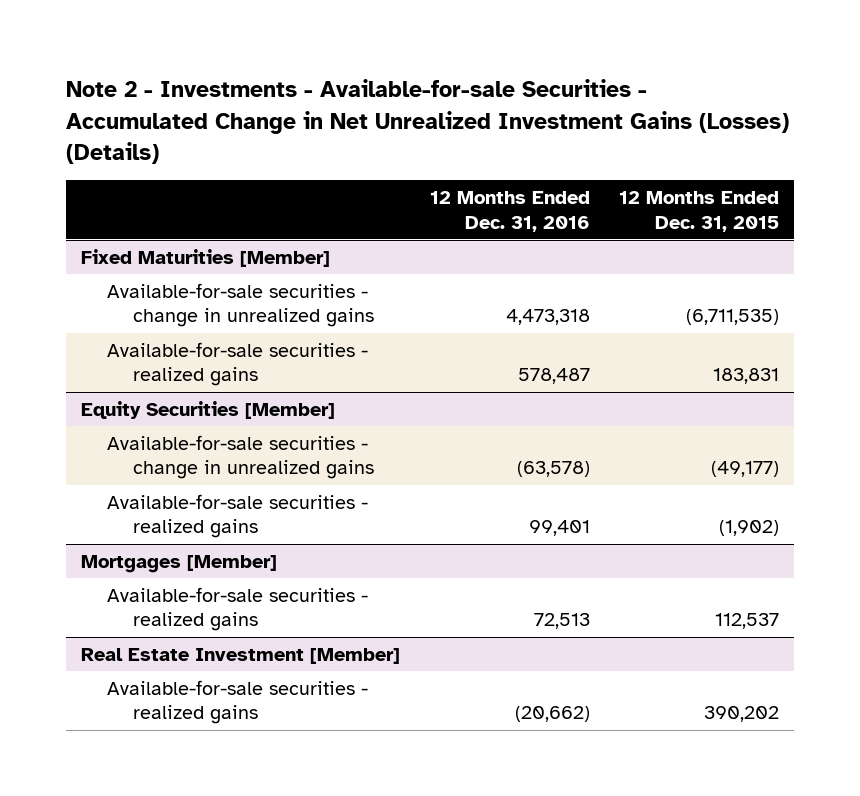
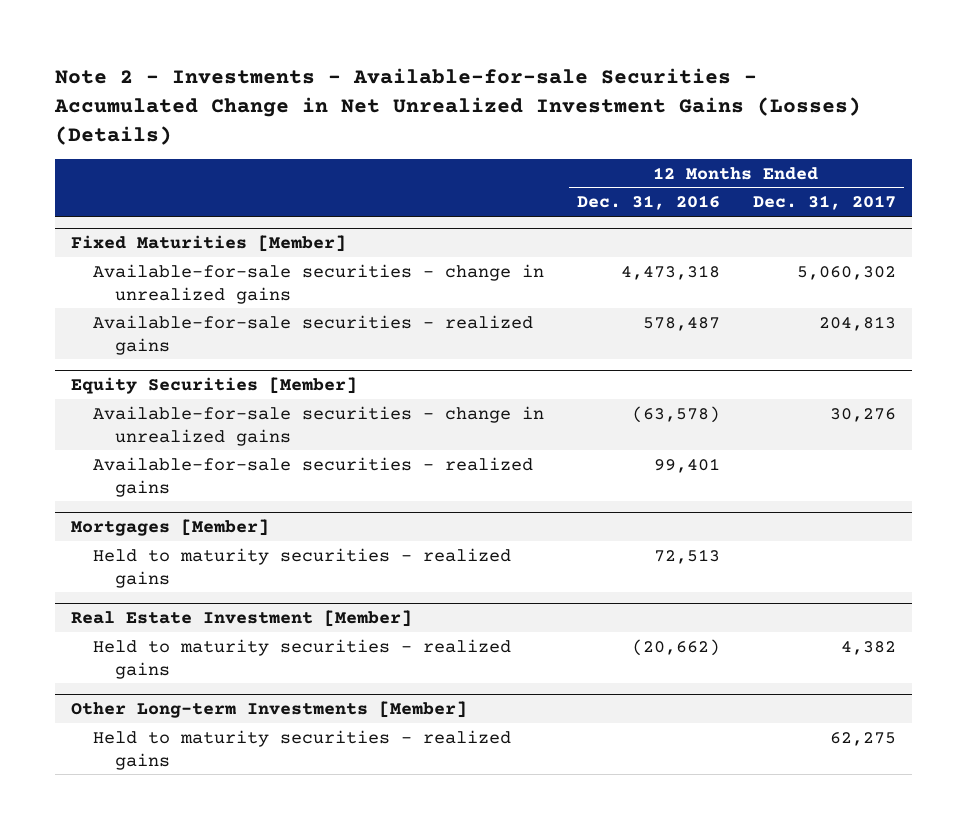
- | 12 Months Ended Dec. 31, 2016 | 12 Months Ended Dec. 31, 2015
+ | 12 Months Ended Dec. 31, 2016 | 12 Months Ended Dec. 31, 2017
@ Mortgages [Member]
- Available-for-sale securities - realized gains | 72,513 | 112,537
+ Held to maturity securities - realized gains | 72,513 |
@ Real Estate Investment [Member]
- Available-for-sale securities - realized gains | (20,662) | 390,202
+ Held to maturity securities - realized gains | (20,662) | 4,382
+ Other Long-term Investments [Member]
+ Held to maturity securities - realized gains | | 62,275

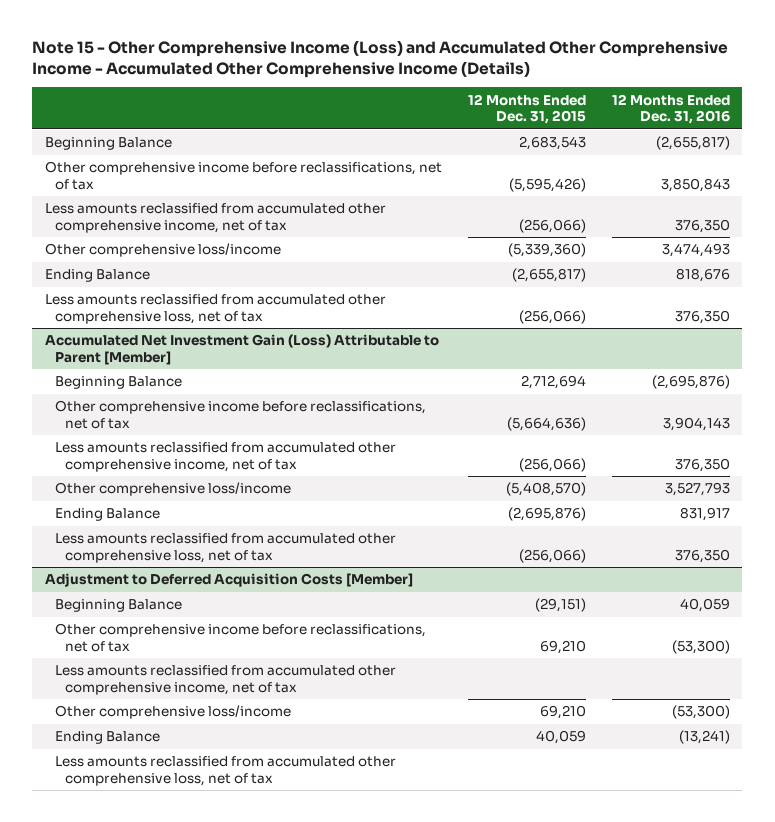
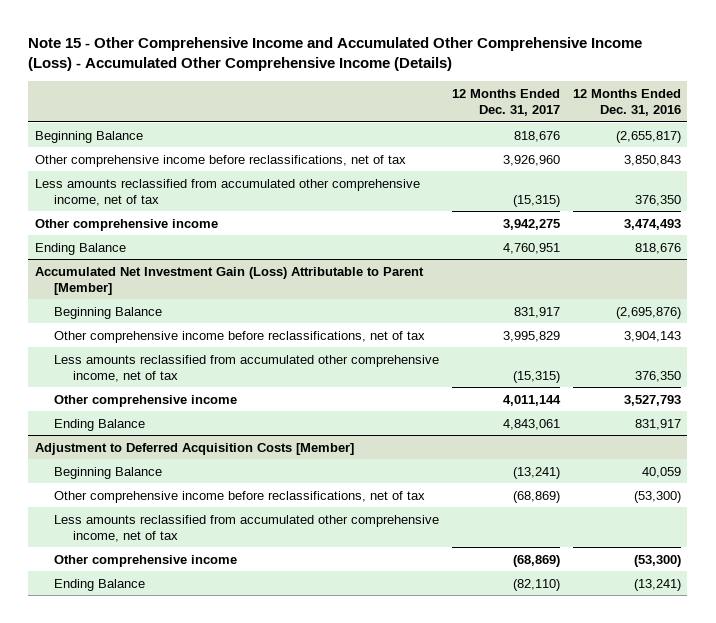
- Note 15 - Other Comprehensive Income (Loss) and Accumulated Other Comprehensive Income - Accumulated Other Comprehensive Income (Details)
+ Note 15 - Other Comprehensive Income and Accumulated Other Comprehensive Income (Loss) - Accumulated Other Comprehensive Income (Details)
- | 12 Months Ended Dec. 31, 2015 | 12 Months Ended Dec. 31, 2016
+ | 12 Months Ended Dec. 31, 2017 | 12 Months Ended Dec. 31, 2016
- Other comprehensive loss/income | (5,339,360) | 3,474,493
+ Other comprehensive income | 3,942,275 | 3,474,493
- Less amounts reclassified from accumulated other comprehensive loss, net of tax | (256,066) | 376,350
@ Accumulated Net Investment Gain (Loss) Attributable to Parent [Member]
- Other comprehensive loss/income | (5,408,570) | 3,527,793
+ Other comprehensive income | 4,011,144 | 3,527,793
- Less amounts reclassified from accumulated other comprehensive loss, net of tax | (256,066) | 376,350
@ Adjustment to Deferred Acquisition Costs [Member]
- Other comprehensive loss/income | 69,210 | (53,300)
+ Other comprehensive income | (68,869) | (53,300)
- Less amounts reclassified from accumulated other comprehensive loss, net of tax

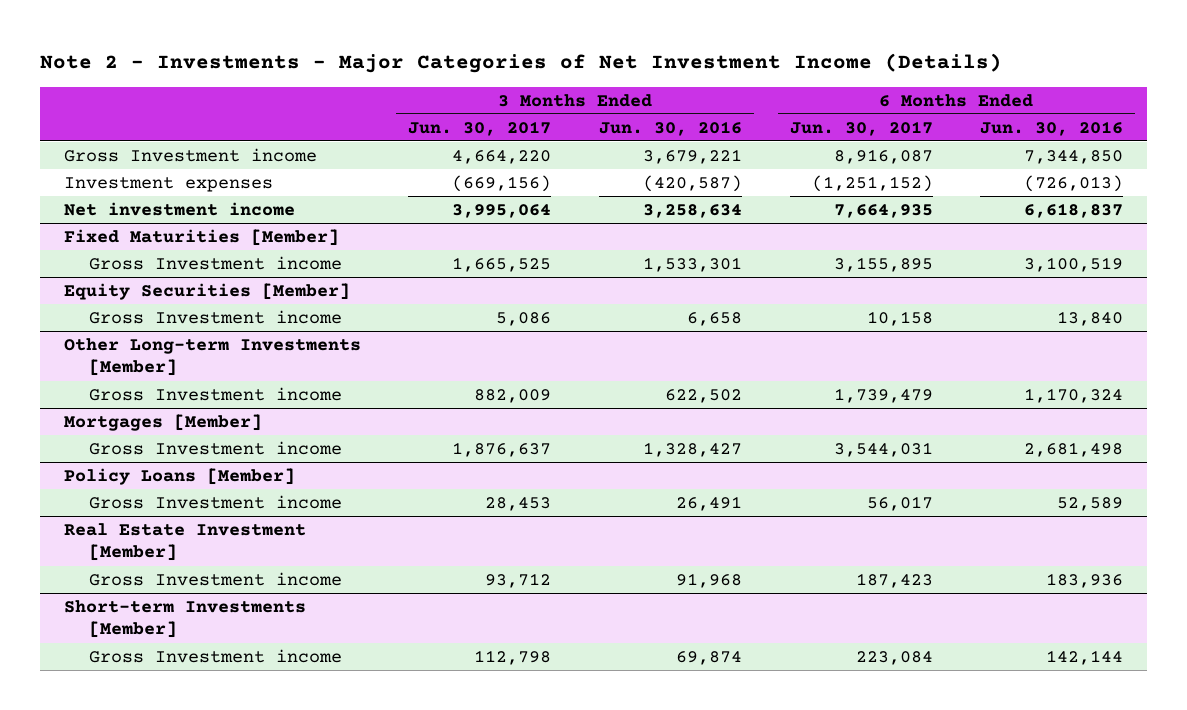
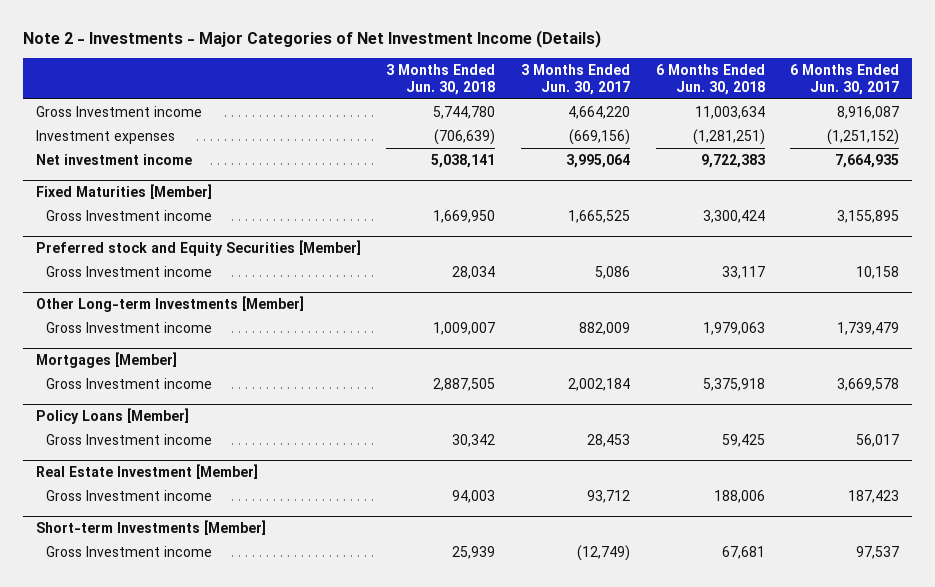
- | 3 Months Ended Jun. 30, 2017 | 3 Months Ended Jun. 30, 2016 | 6 Months Ended Jun. 30, 2017 | 6 Months Ended Jun. 30, 2016
+ | 3 Months Ended Jun. 30, 2018 | 3 Months Ended Jun. 30, 2017 | 6 Months Ended Jun. 30, 2018 | 6 Months Ended Jun. 30, 2017
- Equity Securities [Member]
+ Preferred stock and Equity Securities [Member]
@ Mortgages [Member]
- Gross Investment income | 1,876,637 | 1,328,427 | 3,544,031 | 2,681,498
+ Gross Investment income | 2,887,505 | 2,002,184 | 5,375,918 | 3,669,578
@ Short-term Investments [Member]
- Gross Investment income | 112,798 | 69,874 | 223,084 | 142,144
+ Gross Investment income | 25,939 | (12,749) | 67,681 | 97,537

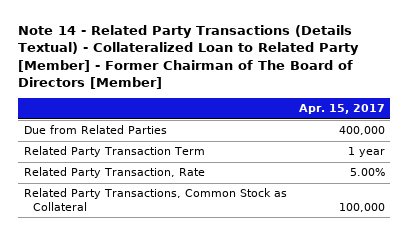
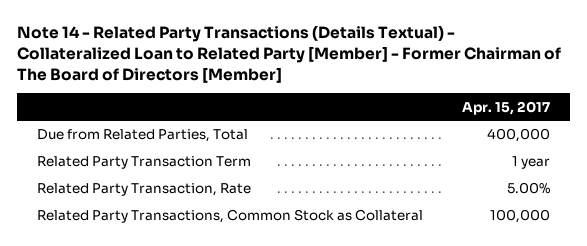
- Due from Related Parties | 400,000
+ Due from Related Parties, Total | 400,000

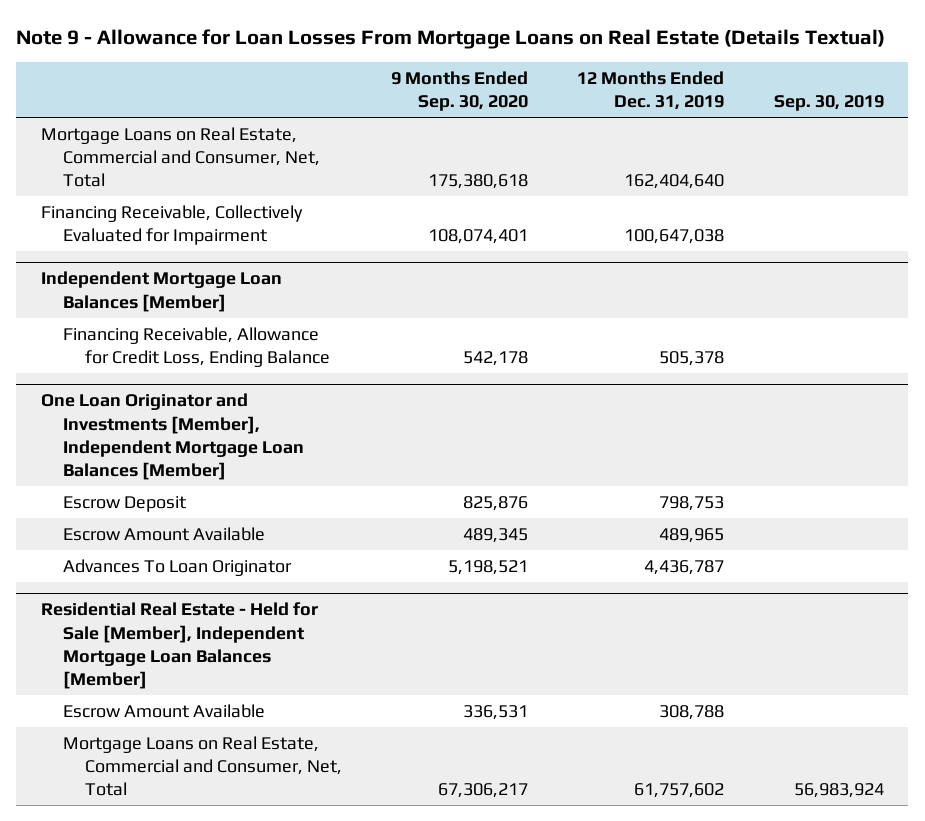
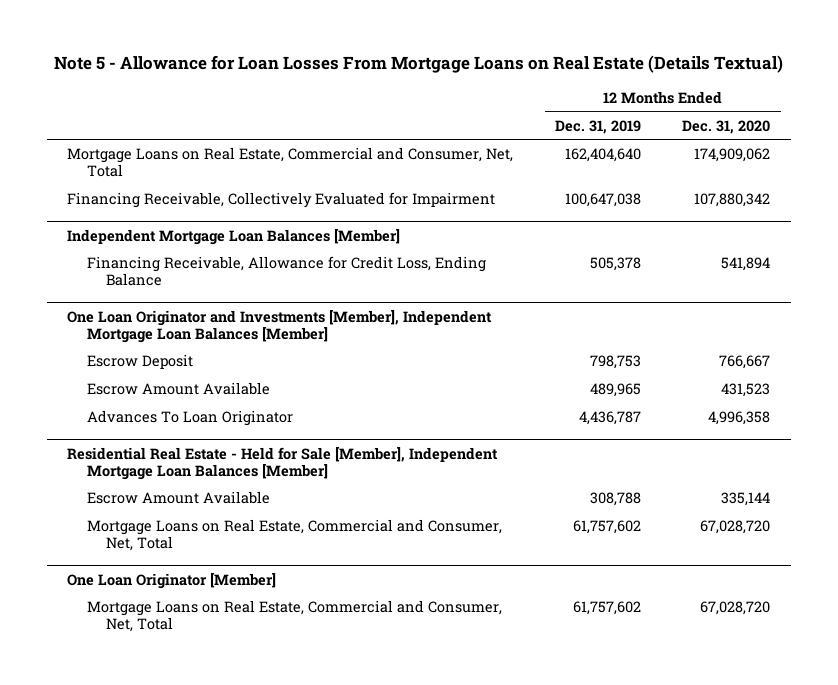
- Note 9 - Allowance for Loan Losses From Mortgage Loans on Real Estate (Details Textual)
+ Note 5 - Allowance for Loan Losses From Mortgage Loans on Real Estate (Details Textual)
- | 9 Months Ended Sep. 30, 2020 | 12 Months Ended Dec. 31, 2019 | Sep. 30, 2019
+ | 12 Months Ended Dec. 31, 2019 | 12 Months Ended Dec. 31, 2020
+ One Loan Originator [Member]
+ Mortgage Loans on Real Estate, Commercial and Consumer, Net, Total | 61,757,602 | 67,028,720

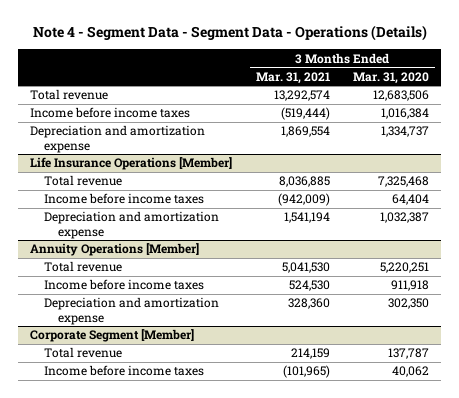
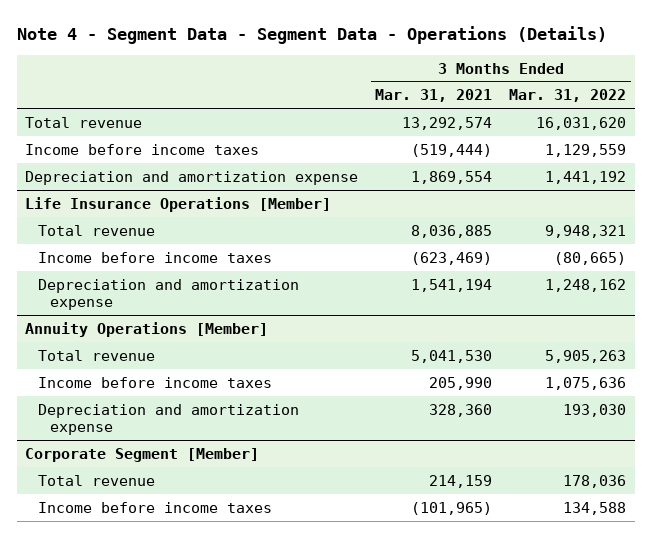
- | 3 Months Ended Mar. 31, 2021 | 3 Months Ended Mar. 31, 2020
+ | 3 Months Ended Mar. 31, 2021 | 3 Months Ended Mar. 31, 2022
@ Life Insurance Operations [Member]
- Income before income taxes | (942,009) | 64,404
+ Income before income taxes | (623,469) | (80,665)
@ Annuity Operations [Member]
- Income before income taxes | 524,530 | 911,918
+ Income before income taxes | 205,990 | 1,075,636

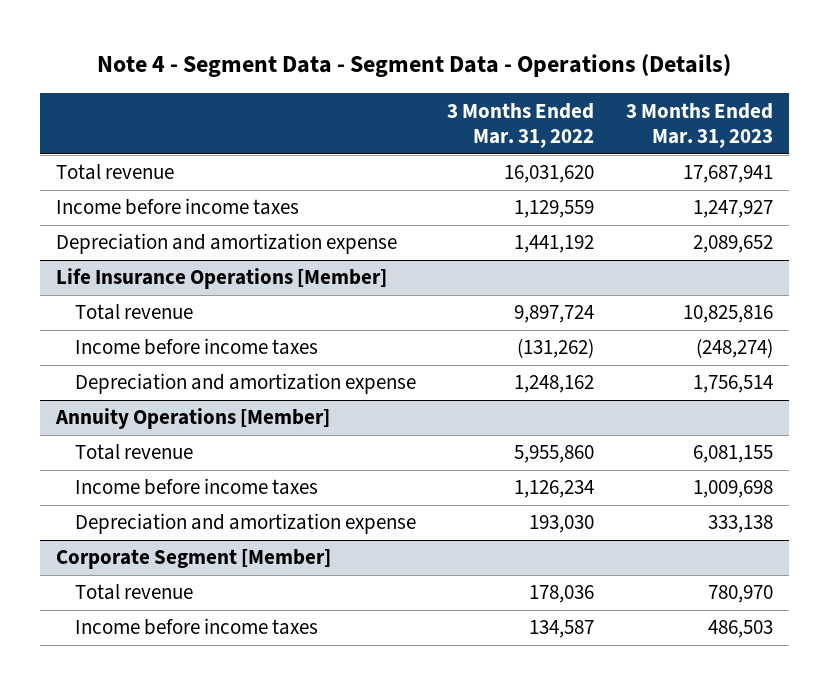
- | 3 Months Ended Mar. 31, 2021 | 3 Months Ended Mar. 31, 2022
+ | 3 Months Ended Mar. 31, 2022 | 3 Months Ended Mar. 31, 2023
@ Life Insurance Operations [Member]
- Total revenue | 8,036,885 | 9,948,321
- Income before income taxes | (623,469) | (80,665)
+ Total revenue | 9,897,724 | 10,825,816
+ Income before income taxes | (131,262) | (248,274)
@ Annuity Operations [Member]
- Total revenue | 5,041,530 | 5,905,263
- Income before income taxes | 205,990 | 1,075,636
+ Total revenue | 5,955,860 | 6,081,155
+ Income before income taxes | 1,126,234 | 1,009,698
@ Corporate Segment [Member]
- Income before income taxes | (101,965) | 134,588
+ Income before income taxes | 134,587 | 486,503

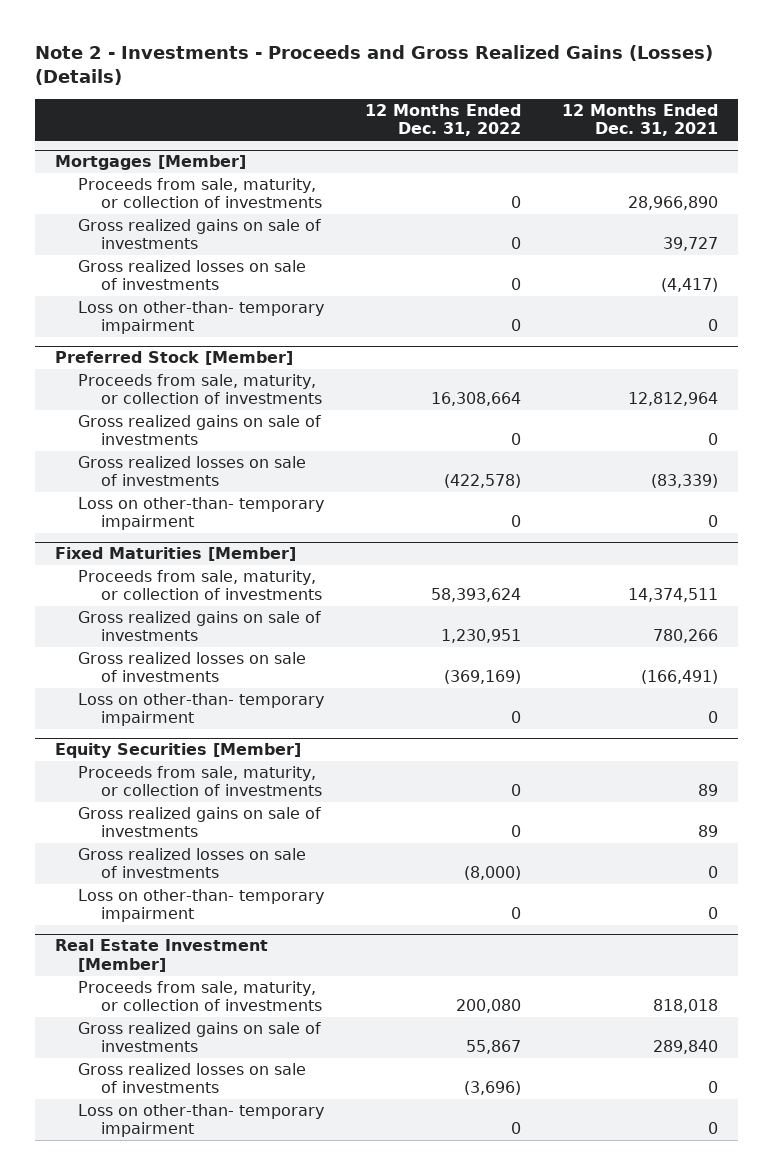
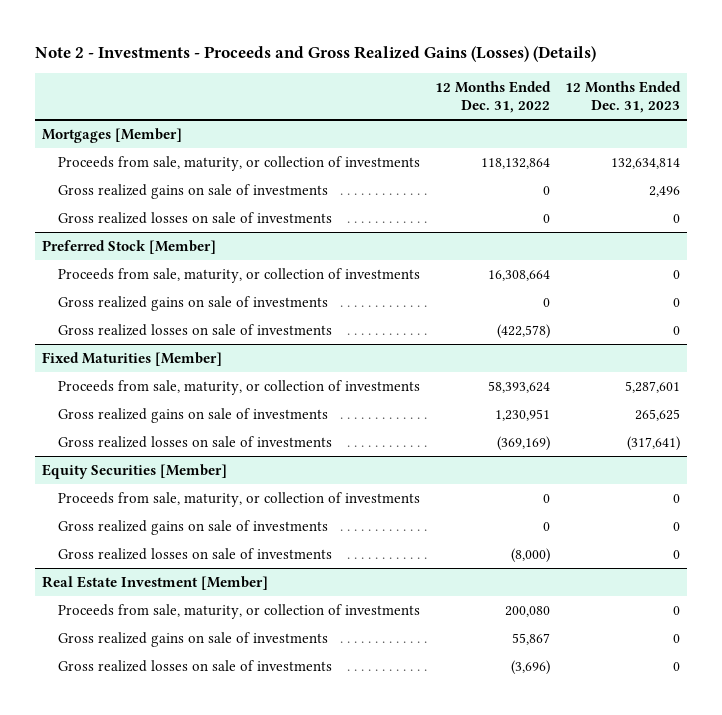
- | 12 Months Ended Dec. 31, 2022 | 12 Months Ended Dec. 31, 2021
+ | 12 Months Ended Dec. 31, 2022 | 12 Months Ended Dec. 31, 2023
@ Mortgages [Member]
- Proceeds from sale, maturity, or collection of investments | 0 | 28,966,890
+ Proceeds from sale, maturity, or collection of investments | 118,132,864 | 132,634,814
- Loss on other-than- temporary impairment | 0 | 0
@ Preferred Stock [Member]
- Loss on other-than- temporary impairment | 0 | 0
@ Fixed Maturities [Member]
- Loss on other-than- temporary impairment | 0 | 0
@ Equity Securities [Member]
- Loss on other-than- temporary impairment | 0 | 0
@ Real Estate Investment [Member]
- Loss on other-than- temporary impairment | 0 | 0

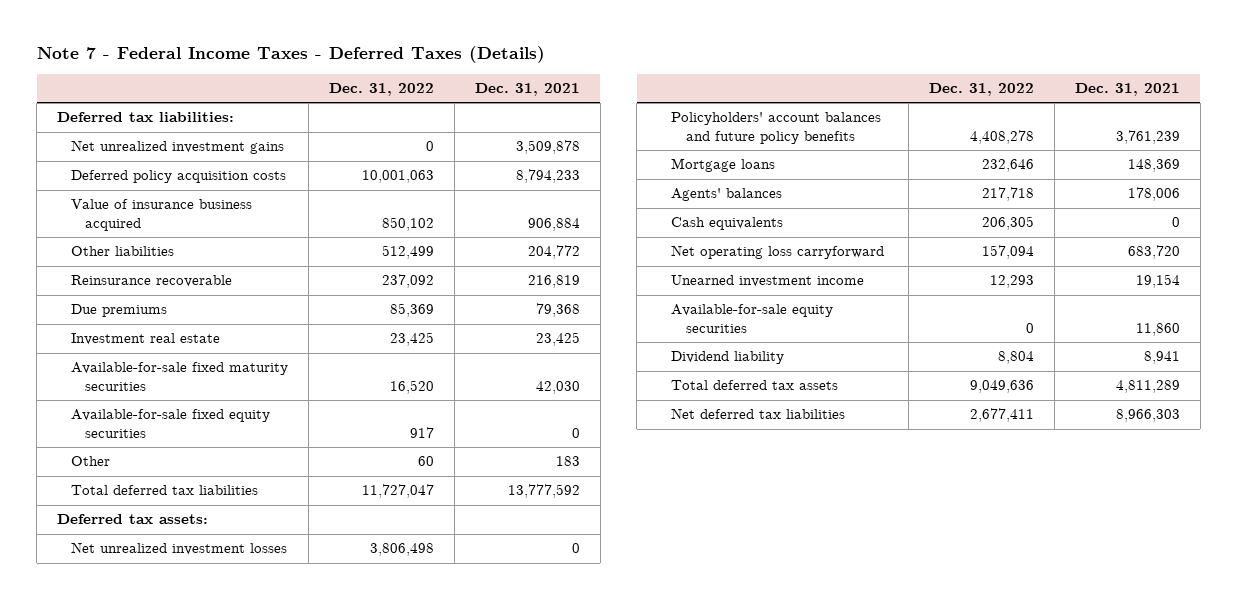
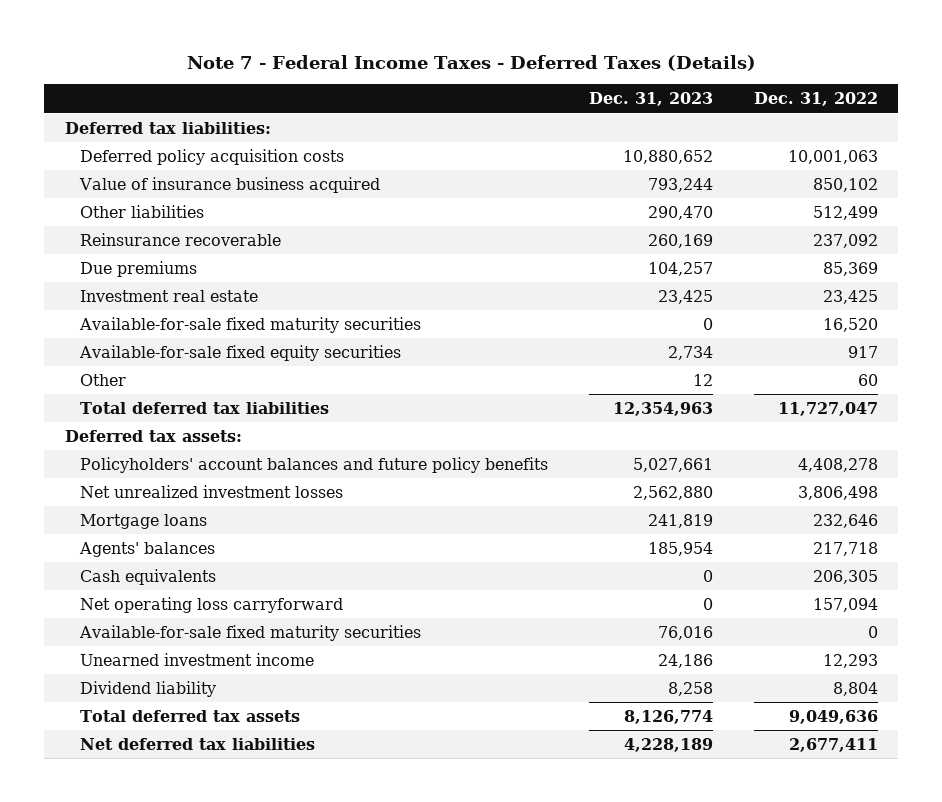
- | Dec. 31, 2022 | Dec. 31, 2021
+ | Dec. 31, 2023 | Dec. 31, 2022
- Net unrealized investment gains | 0 | 3,509,878
moved down: Net unrealized investment losses | 2,562,880 | 3,806,498
+ Available-for-sale fixed maturity securities | 76,016 | 0
- Available-for-sale equity securities | 0 | 11,860

